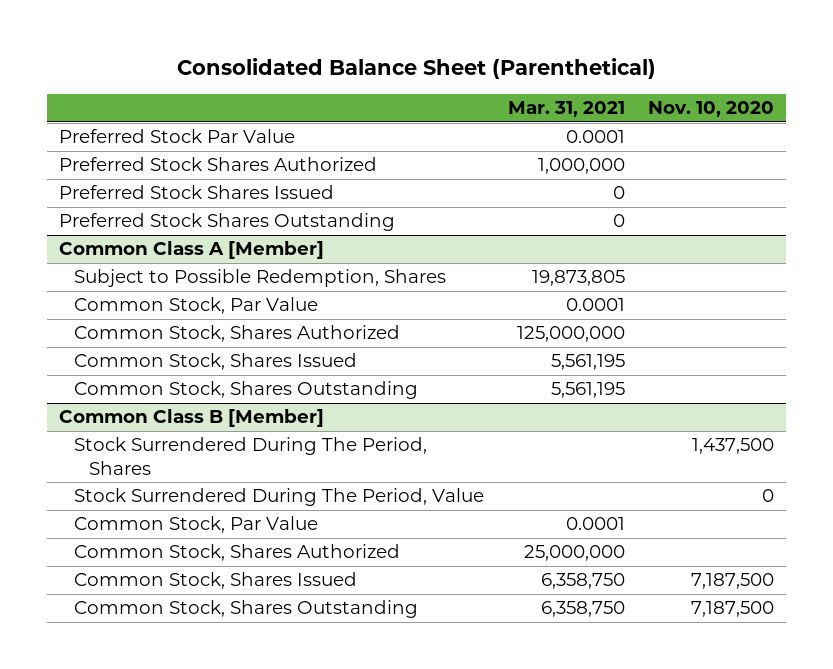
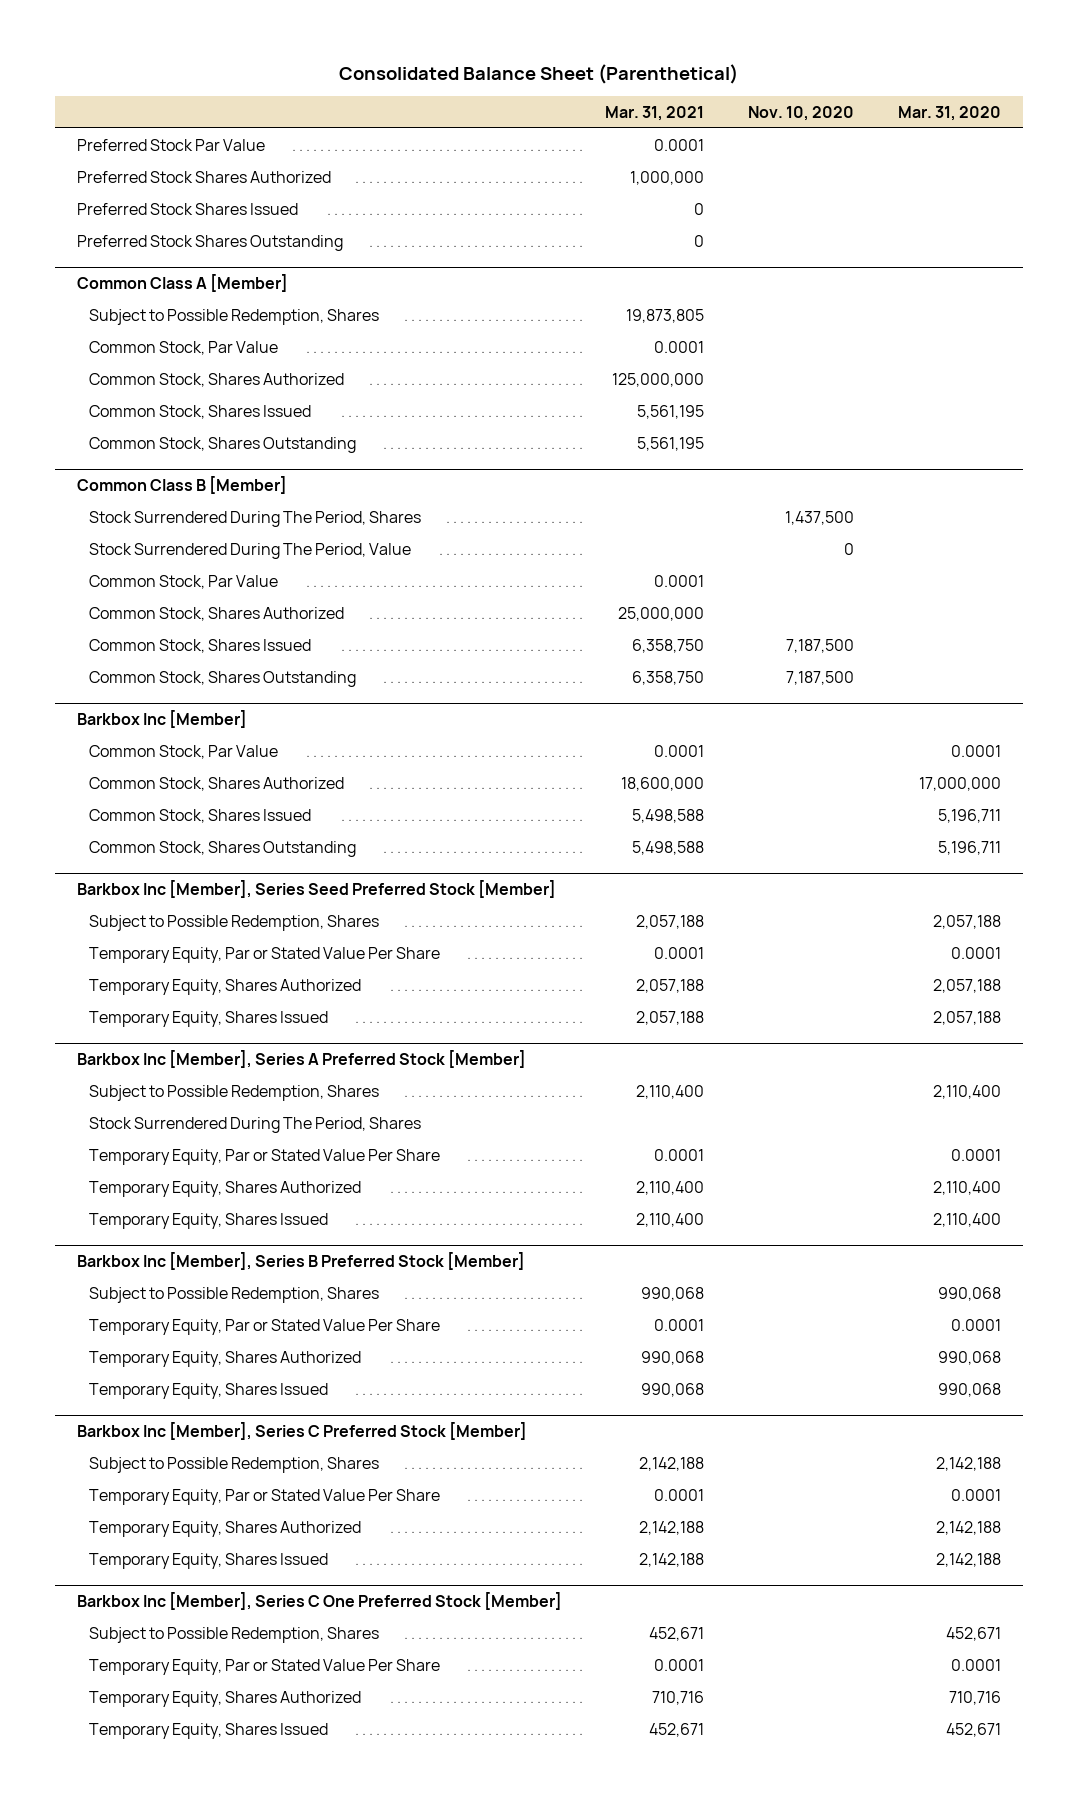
- | Mar. 31, 2021 | Nov. 10, 2020
+ | Mar. 31, 2021 | Nov. 10, 2020 | Mar. 31, 2020
+ Barkbox Inc [Member]
+ Common Stock, Par Value | 0.0001 | | 0.0001
+ Common Stock, Shares Authorized | 18,600,000 | | 17,000,000
+ Common Stock, Shares Issued | 5,498,588 | | 5,196,711
+ Common Stock, Shares Outstanding | 5,498,588 | | 5,196,711
+ Barkbox Inc [Member], Series Seed Preferred Stock [Member]
+ Subject to Possible Redemption, Shares | 2,057,188 | | 2,057,188
+ Temporary Equity, Par or Stated Value Per Share | 0.0001 | | 0.0001
+ Temporary Equity, Shares Authorized | 2,057,188 | | 2,057,188
+ Temporary Equity, Shares Issued | 2,057,188 | | 2,057,188
+ Barkbox Inc [Member], Series A Preferred Stock [Member]
+ Subject to Possible Redemption, Shares | 2,110,400 | | 2,110,400
+ Stock Surrendered During The Period, Shares
+ Temporary Equity, Par or Stated Value Per Share | 0.0001 | | 0.0001
+ Temporary Equity, Shares Authorized | 2,110,400 | | 2,110,400
+ Temporary Equity, Shares Issued | 2,110,400 | | 2,110,400
+ Barkbox Inc [Member], Series B Preferred Stock [Member]
+ Subject to Possible Redemption, Shares | 990,068 | | 990,068
+ Temporary Equity, Par or Stated Value Per Share | 0.0001 | | 0.0001
+ Temporary Equity, Shares Authorized | 990,068 | | 990,068
+ Temporary Equity, Shares Issued | 990,068 | | 990,068
+ Barkbox Inc [Member], Series C Preferred Stock [Member]
+ Subject to Possible Redemption, Shares | 2,142,188 | | 2,142,188
+ Temporary Equity, Par or Stated Value Per Share | 0.0001 | | 0.0001
+ Temporary Equity, Shares Authorized | 2,142,188 | | 2,142,188
+ Temporary Equity, Shares Issued | 2,142,188 | | 2,142,188
+ Barkbox Inc [Member], Series C One Preferred Stock [Member]
+ Subject to Possible Redemption, Shares | 452,671 | | 452,671
+ Temporary Equity, Par or Stated Value Per Share | 0.0001 | | 0.0001
+ Temporary Equity, Shares Authorized | 710,716 | | 710,716
+ Temporary Equity, Shares Issued | 452,671 | | 452,671

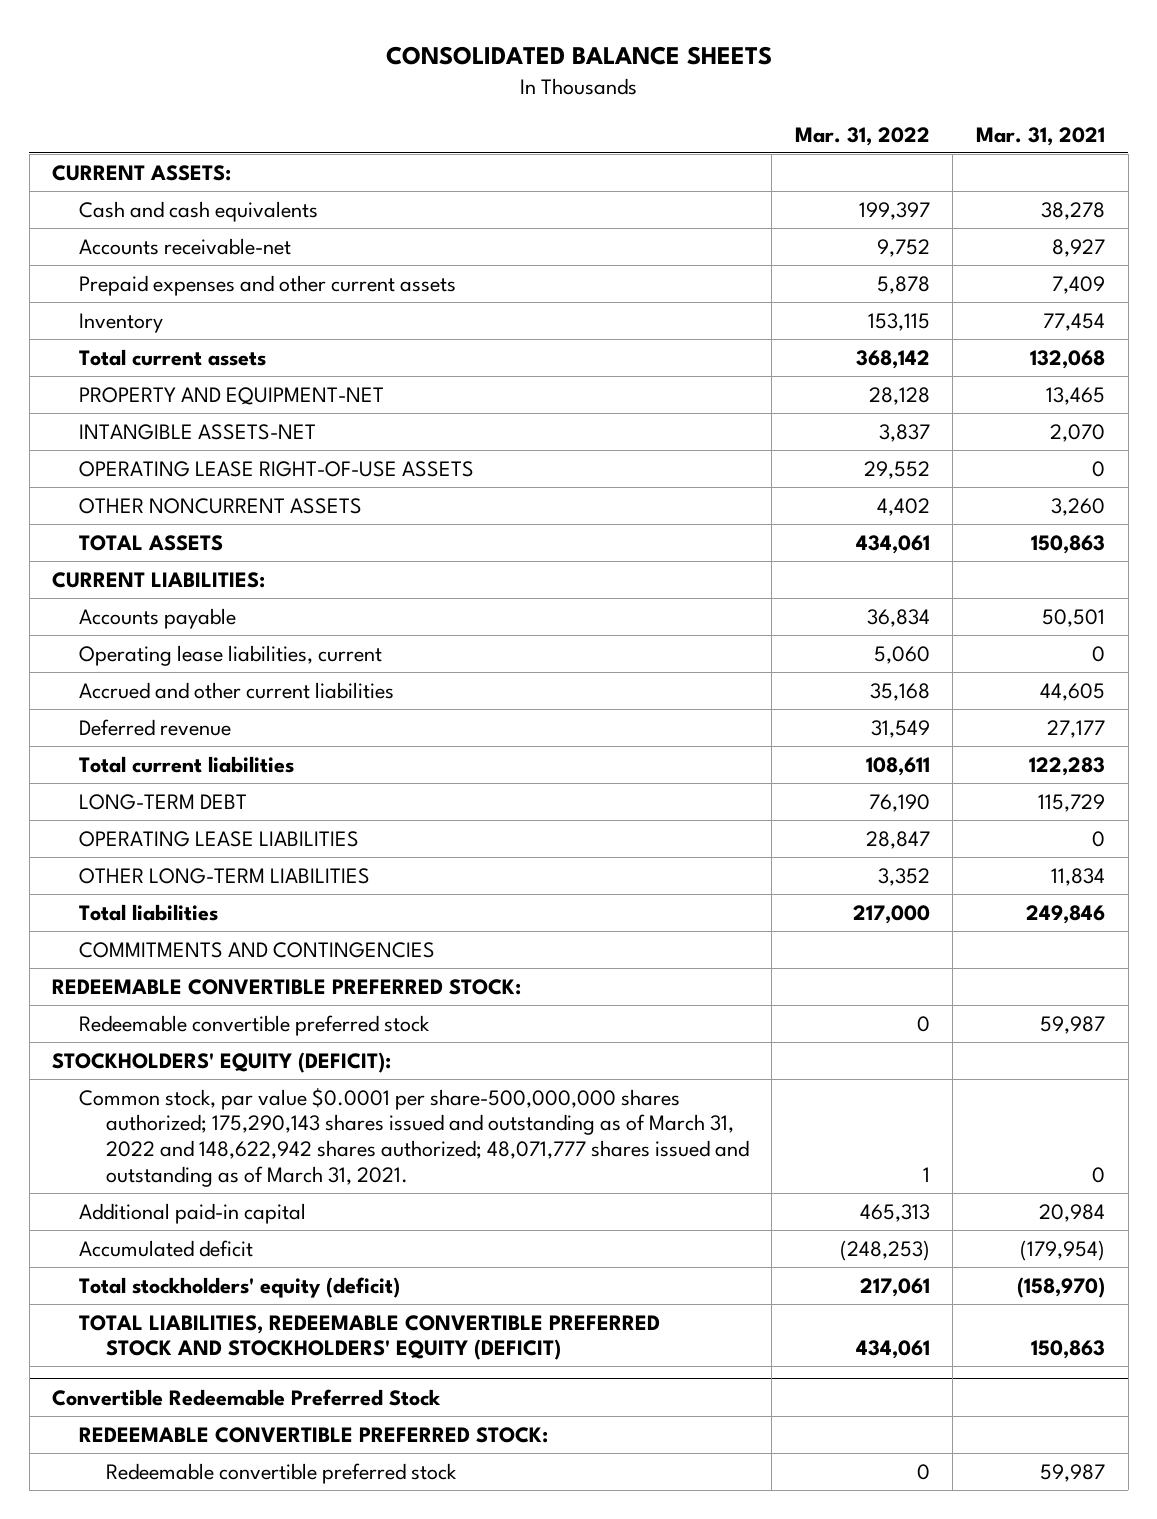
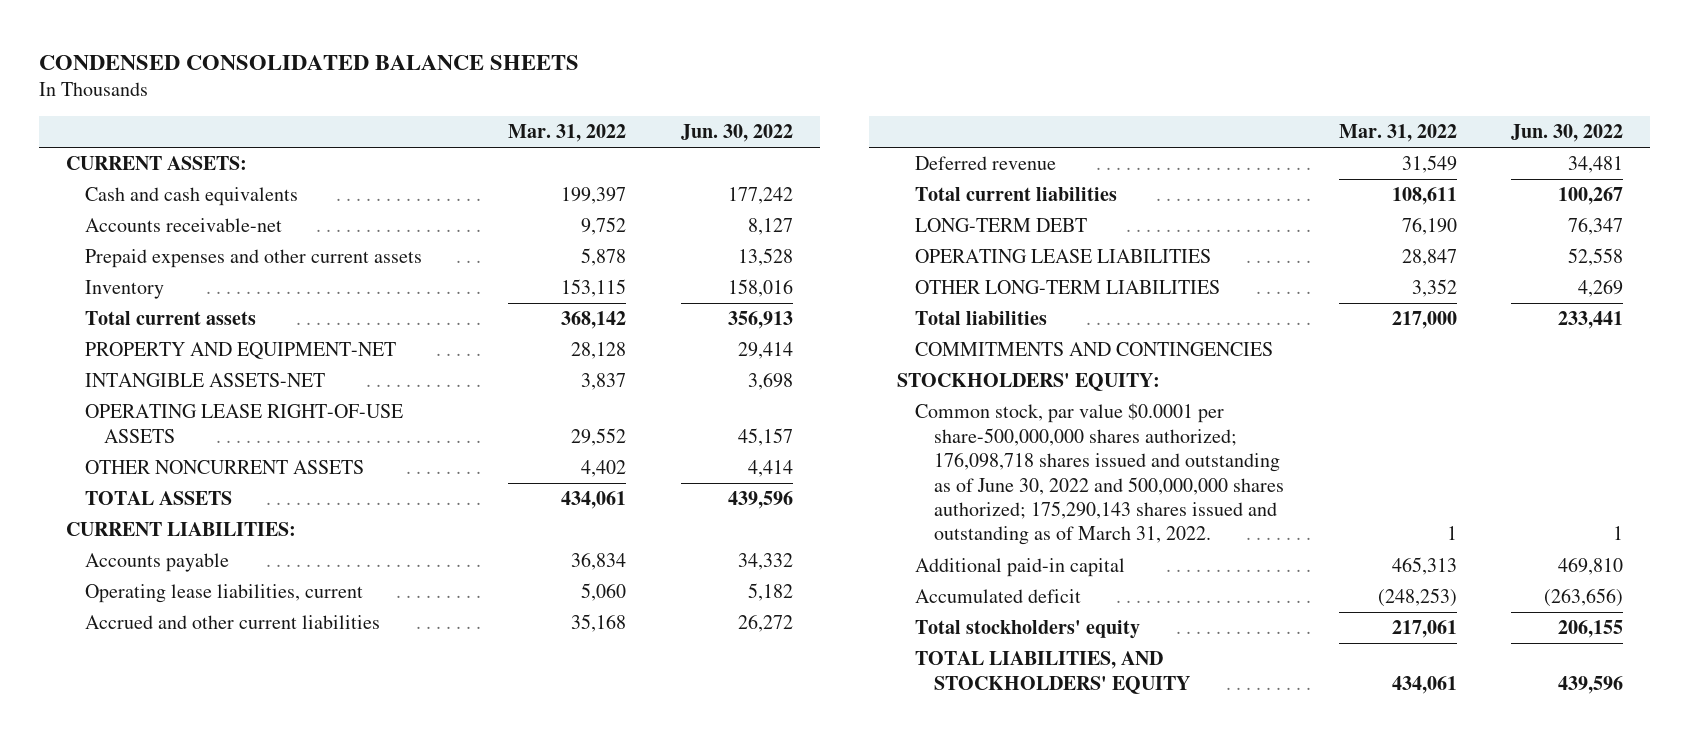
- CONSOLIDATED BALANCE SHEETS
+ CONDENSED CONSOLIDATED BALANCE SHEETS
- | Mar. 31, 2022 | Mar. 31, 2021
+ | Mar. 31, 2022 | Jun. 30, 2022
- REDEEMABLE CONVERTIBLE PREFERRED STOCK:
- Redeemable convertible preferred stock | 0 | 59,987
- STOCKHOLDERS' EQUITY (DEFICIT):
- Common stock, par value $0.0001 per share-500,000,000 shares authorized; 175,290,143 shares issued and outstanding as of March 31, 2022 and 148,622,942 shares authorized; 48,071,777 shares issued and outstanding as of March 31, 2021. | 1 | 0
+ STOCKHOLDERS' EQUITY:
+ Common stock, par value $0.0001 per share-500,000,000 shares authorized; 176,098,718 shares issued and outstanding as of June 30, 2022 and 500,000,000 shares authorized; 175,290,143 shares issued and outstanding as of March 31, 2022. | 1 | 1
- Total stockholders' equity (deficit) | 217,061 | (158,970)
- TOTAL LIABILITIES, REDEEMABLE CONVERTIBLE PREFERRED STOCK AND STOCKHOLDERS' EQUITY (DEFICIT) | 434,061 | 150,863
- Convertible Redeemable Preferred Stock
- REDEEMABLE CONVERTIBLE PREFERRED STOCK:
- Redeemable convertible preferred stock | 0 | 59,987
+ Total stockholders' equity | 217,061 | 206,155
+ TOTAL LIABILITIES, AND STOCKHOLDERS' EQUITY | 434,061 | 439,596

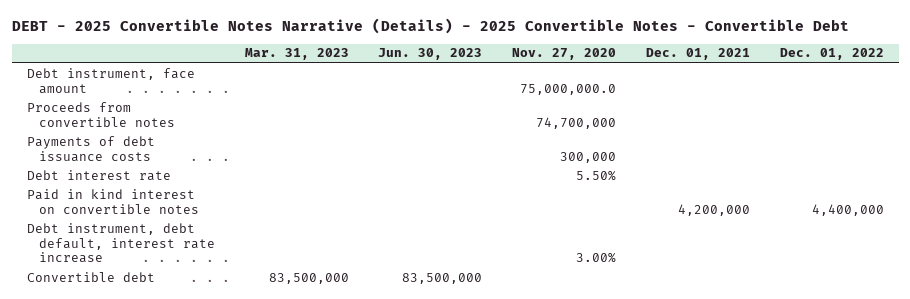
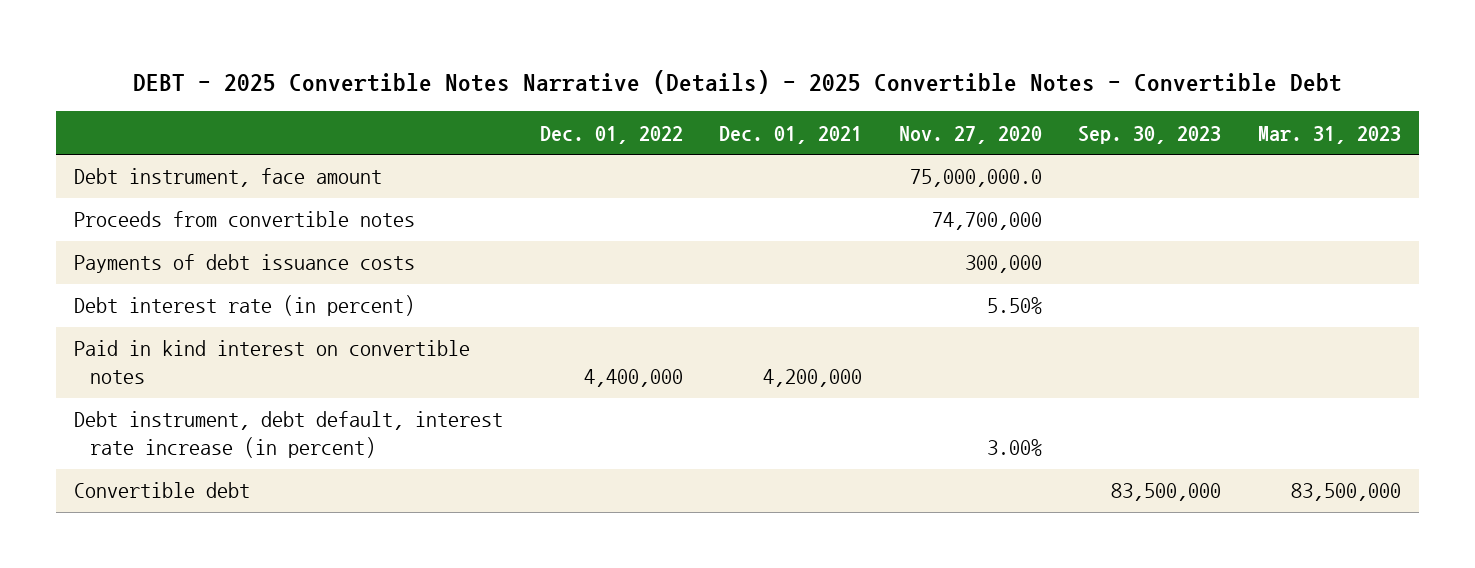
- | Mar. 31, 2023 | Jun. 30, 2023 | Nov. 27, 2020 | Dec. 01, 2021 | Dec. 01, 2022
+ | Dec. 01, 2022 | Dec. 01, 2021 | Nov. 27, 2020 | Sep. 30, 2023 | Mar. 31, 2023
- Debt interest rate | | | 5.50% | |
+ Debt interest rate (in percent) | | | 5.50% | |
- Debt instrument, debt default, interest rate increase | | | 3.00% | |
+ Debt instrument, debt default, interest rate increase (in percent) | | | 3.00% | |

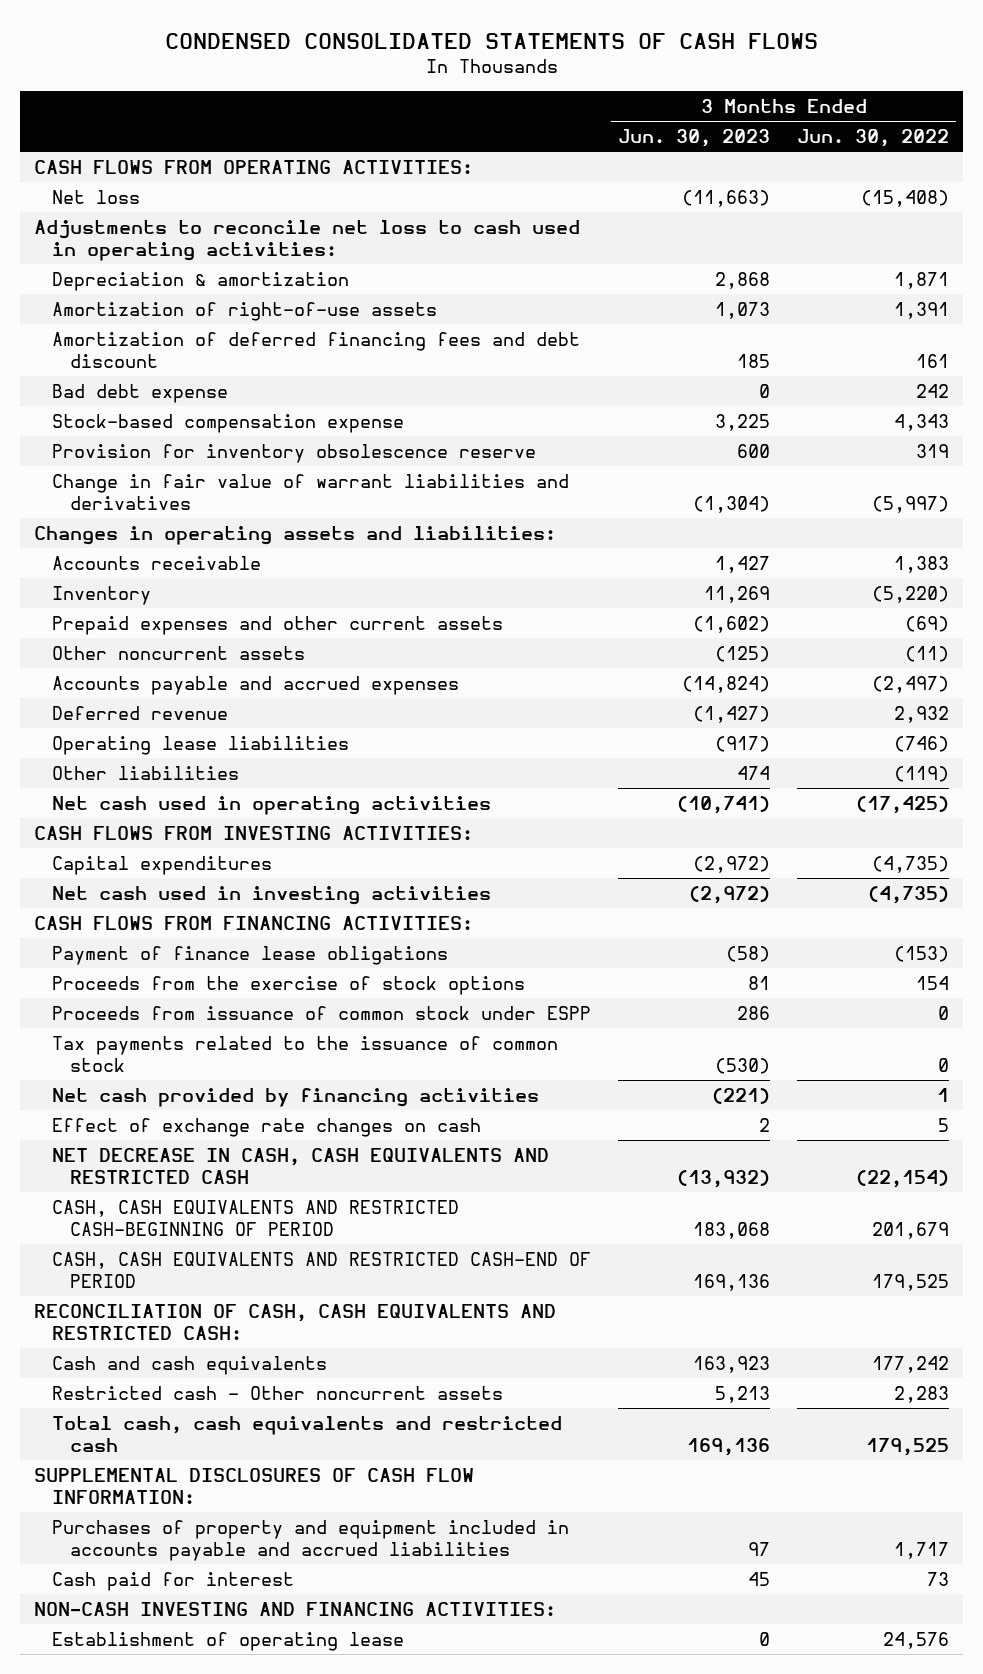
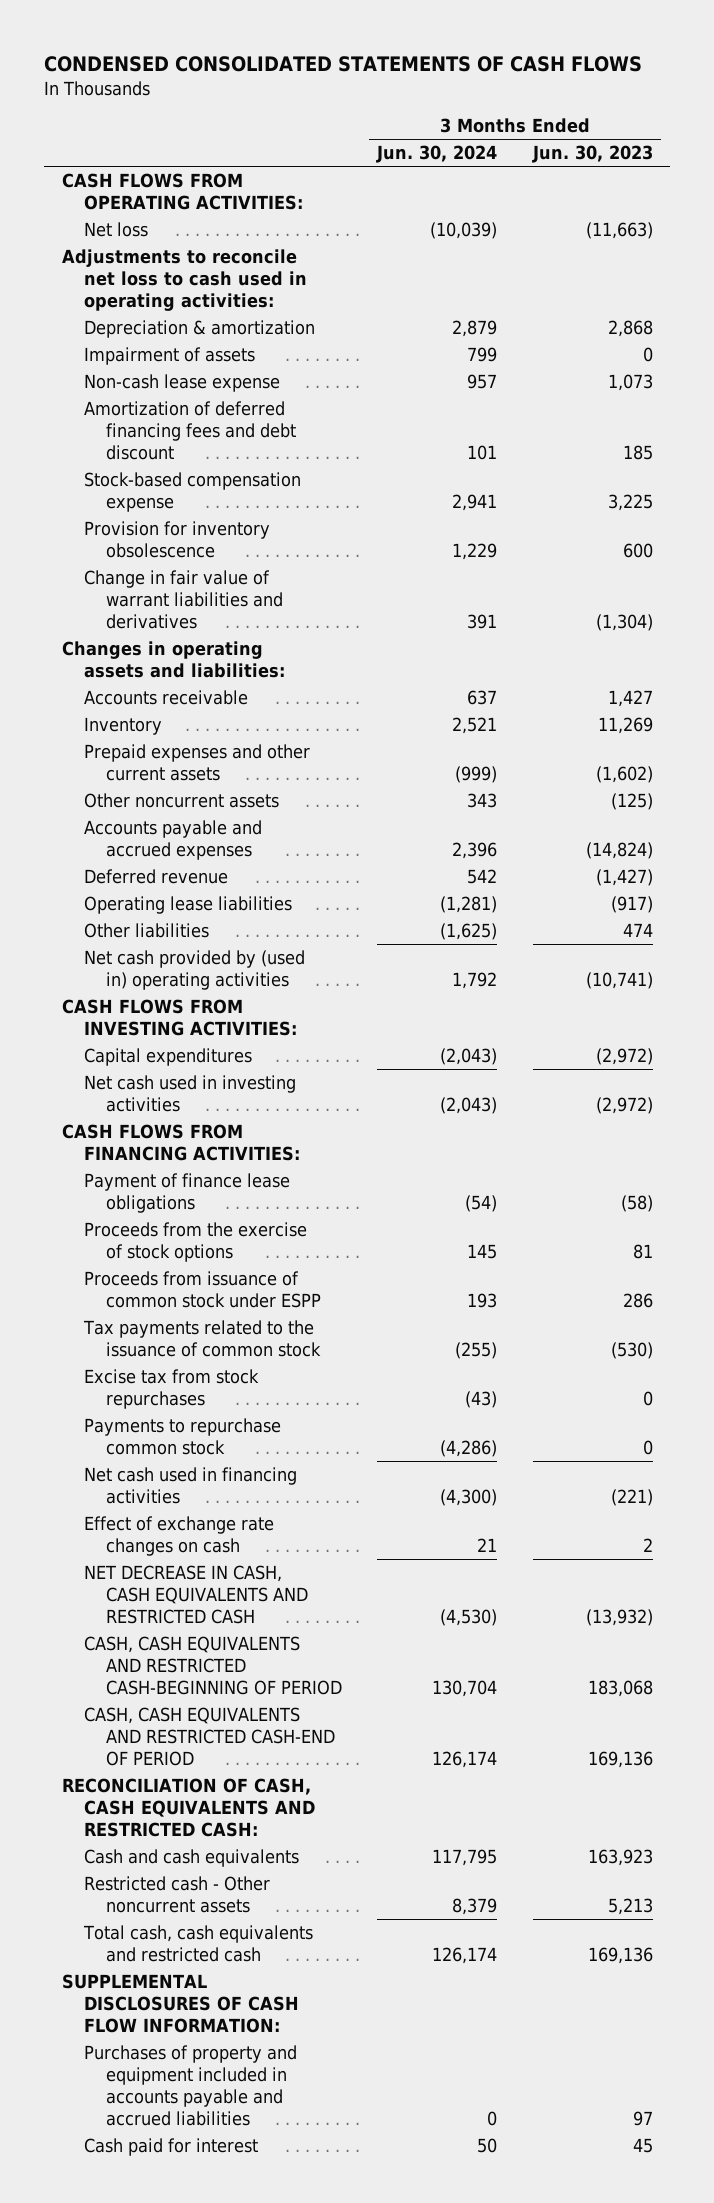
- | 3 Months Ended Jun. 30, 2023 | 3 Months Ended Jun. 30, 2022
+ | 3 Months Ended Jun. 30, 2024 | 3 Months Ended Jun. 30, 2023
- Amortization of right-of-use assets | 1,073 | 1,391
+ Impairment of assets | 799 | 0
+ Non-cash lease expense | 957 | 1,073
- Bad debt expense | 0 | 242
- Provision for inventory obsolescence reserve | 600 | 319
+ Provision for inventory obsolescence | 1,229 | 600
- Net cash used in operating activities | (10,741) | (17,425)
+ Net cash provided by (used in) operating activities | 1,792 | (10,741)
- Net cash provided by financing activities | (221) | 1
+ Excise tax from stock repurchases | (43) | 0
+ Payments to repurchase common stock | (4,286) | 0
+ Net cash used in financing activities | (4,300) | (221)
- NON-CASH INVESTING AND FINANCING ACTIVITIES:
- Establishment of operating lease | 0 | 24,576

